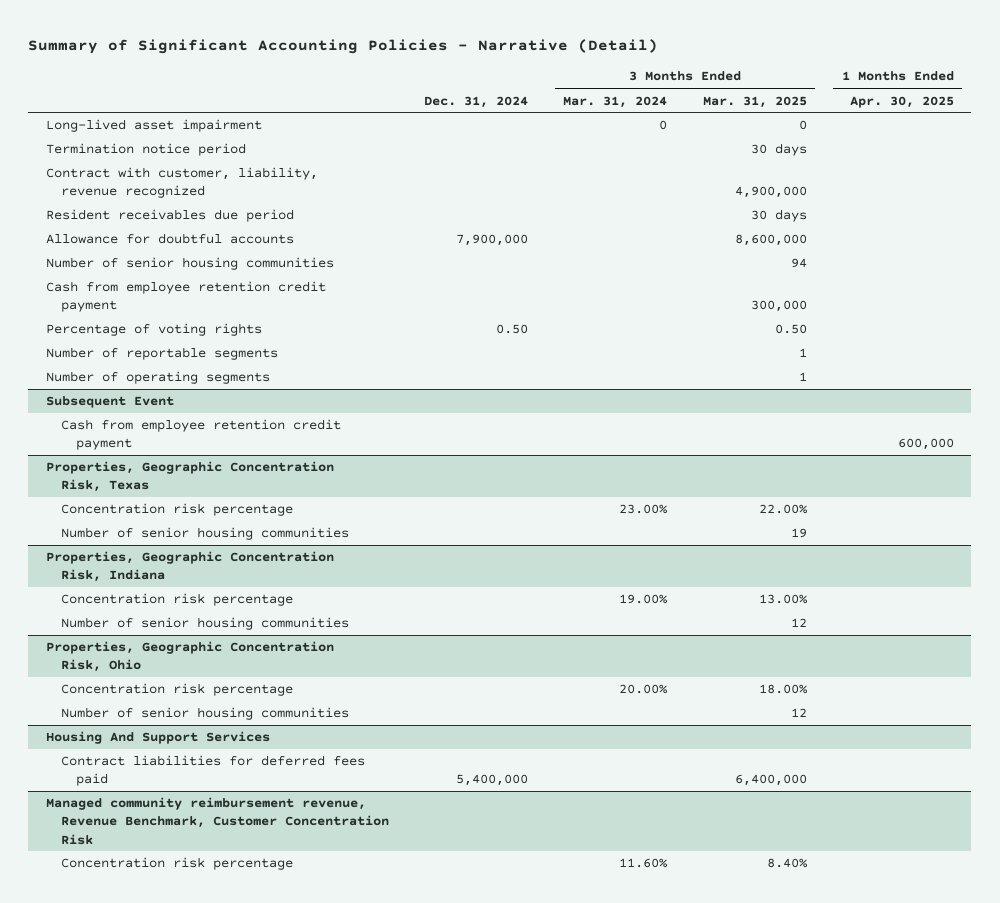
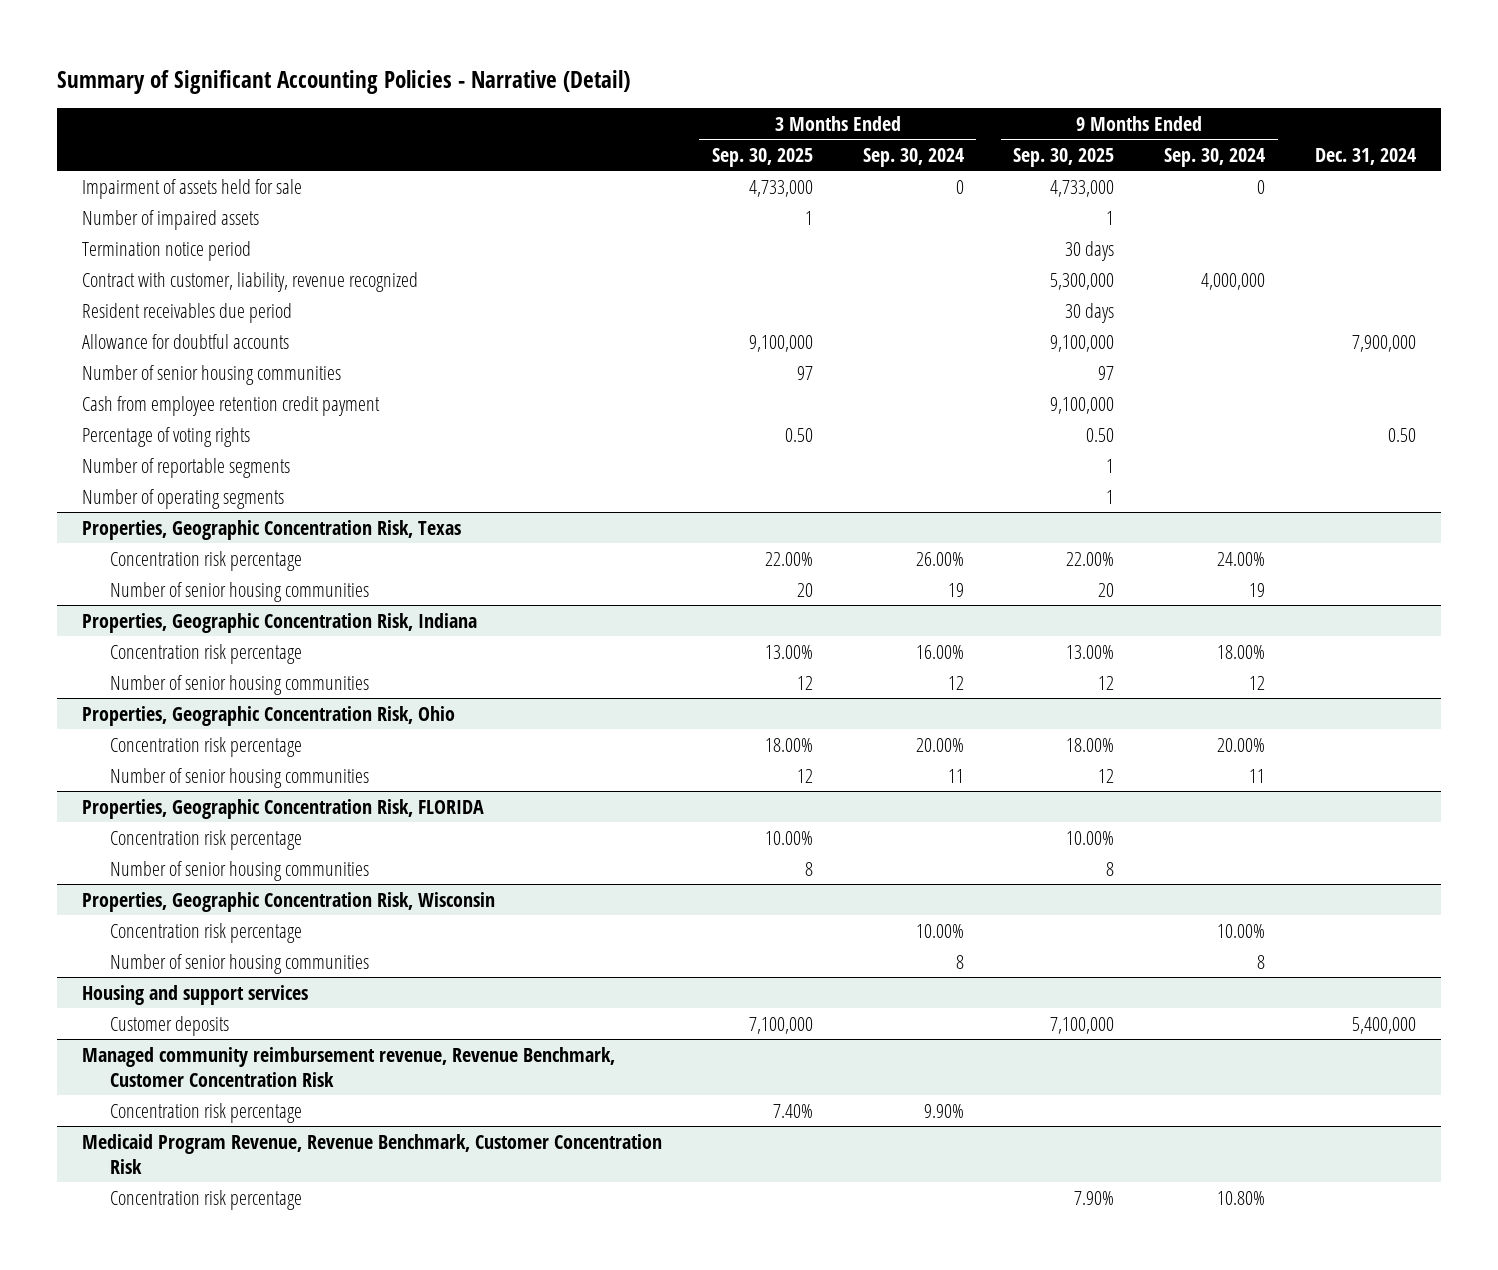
- | Dec. 31, 2024 | 3 Months Ended Mar. 31, 2024 | 3 Months Ended Mar. 31, 2025 | 1 Months Ended Apr. 30, 2025
+ | 3 Months Ended Sep. 30, 2025 | 3 Months Ended Sep. 30, 2024 | 9 Months Ended Sep. 30, 2025 | 9 Months Ended Sep. 30, 2024 | Dec. 31, 2024
- Long-lived asset impairment | | 0 | 0 |
+ Impairment of assets held for sale | 4,733,000 | 0 | 4,733,000 | 0 |
+ Number of impaired assets | 1 | | 1 | |
- Subsequent Event
- Cash from employee retention credit payment | | | | 600,000
- Housing And Support Services
- Contract liabilities for deferred fees paid | 5,400,000 | | 6,400,000 |
+ Properties, Geographic Concentration Risk, FLORIDA
+ Concentration risk percentage | 10.00% | | 10.00% | |
+ Number of senior housing communities | 8 | | 8 | |
+ Properties, Geographic Concentration Risk, Wisconsin
+ Concentration risk percentage | | 10.00% | | 10.00% |
+ Number of senior housing communities | | 8 | | 8 |
+ Housing and support services
+ Customer deposits | 7,100,000 | | 7,100,000 | | 5,400,000
+ Medicaid Program Revenue, Revenue Benchmark, Customer Concentration Risk
+ Concentration risk percentage | | | 7.90% | 10.80% |

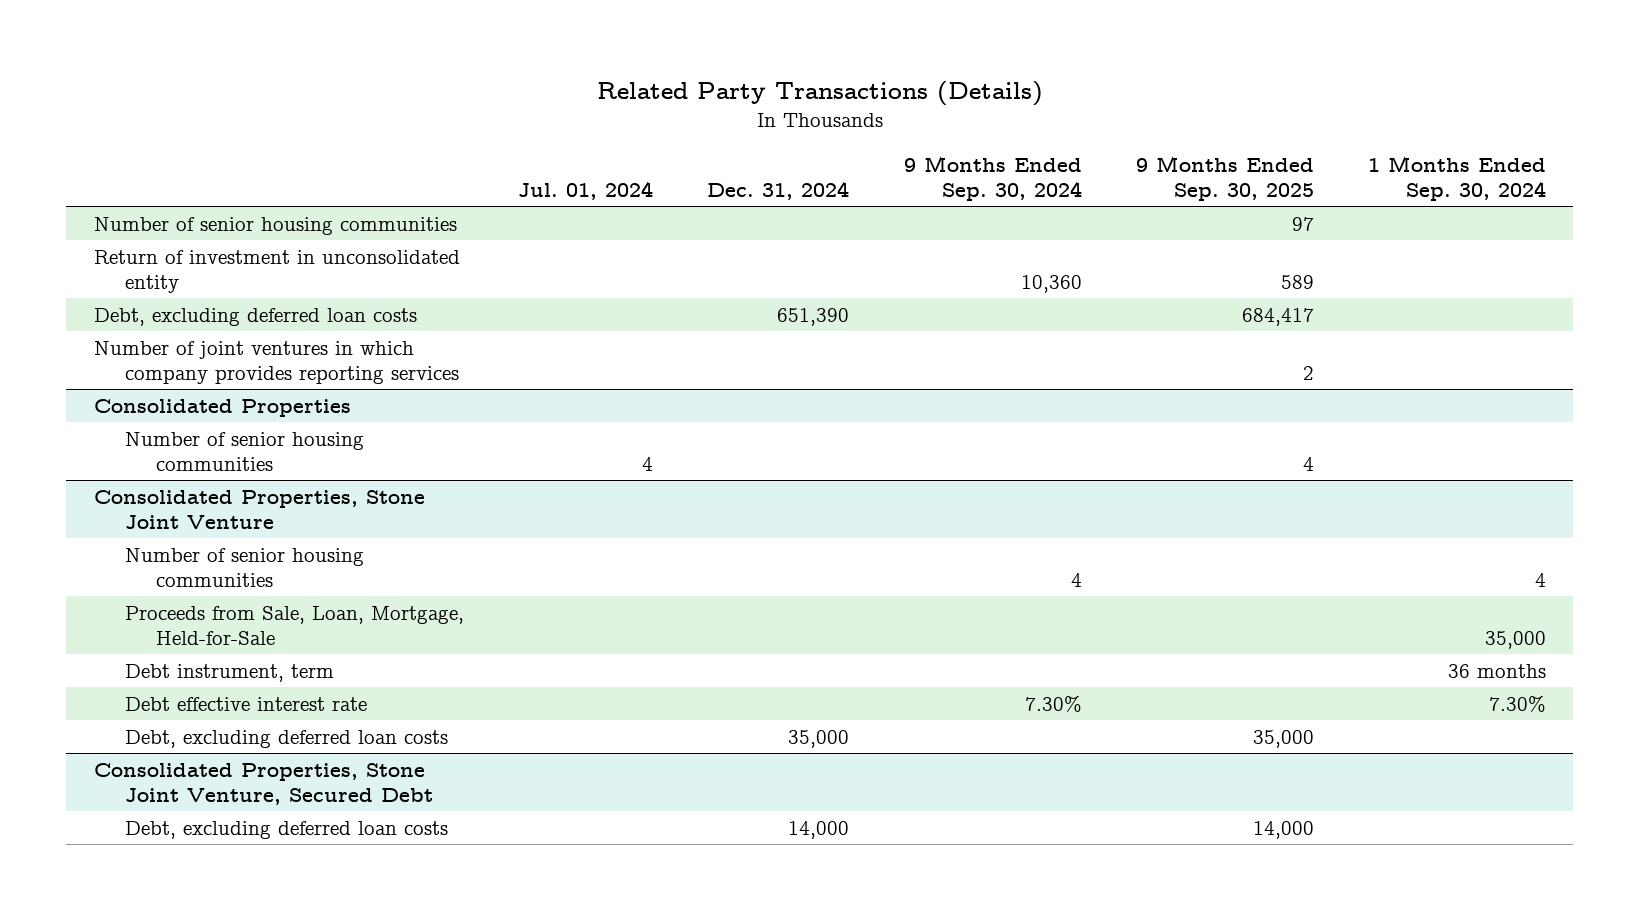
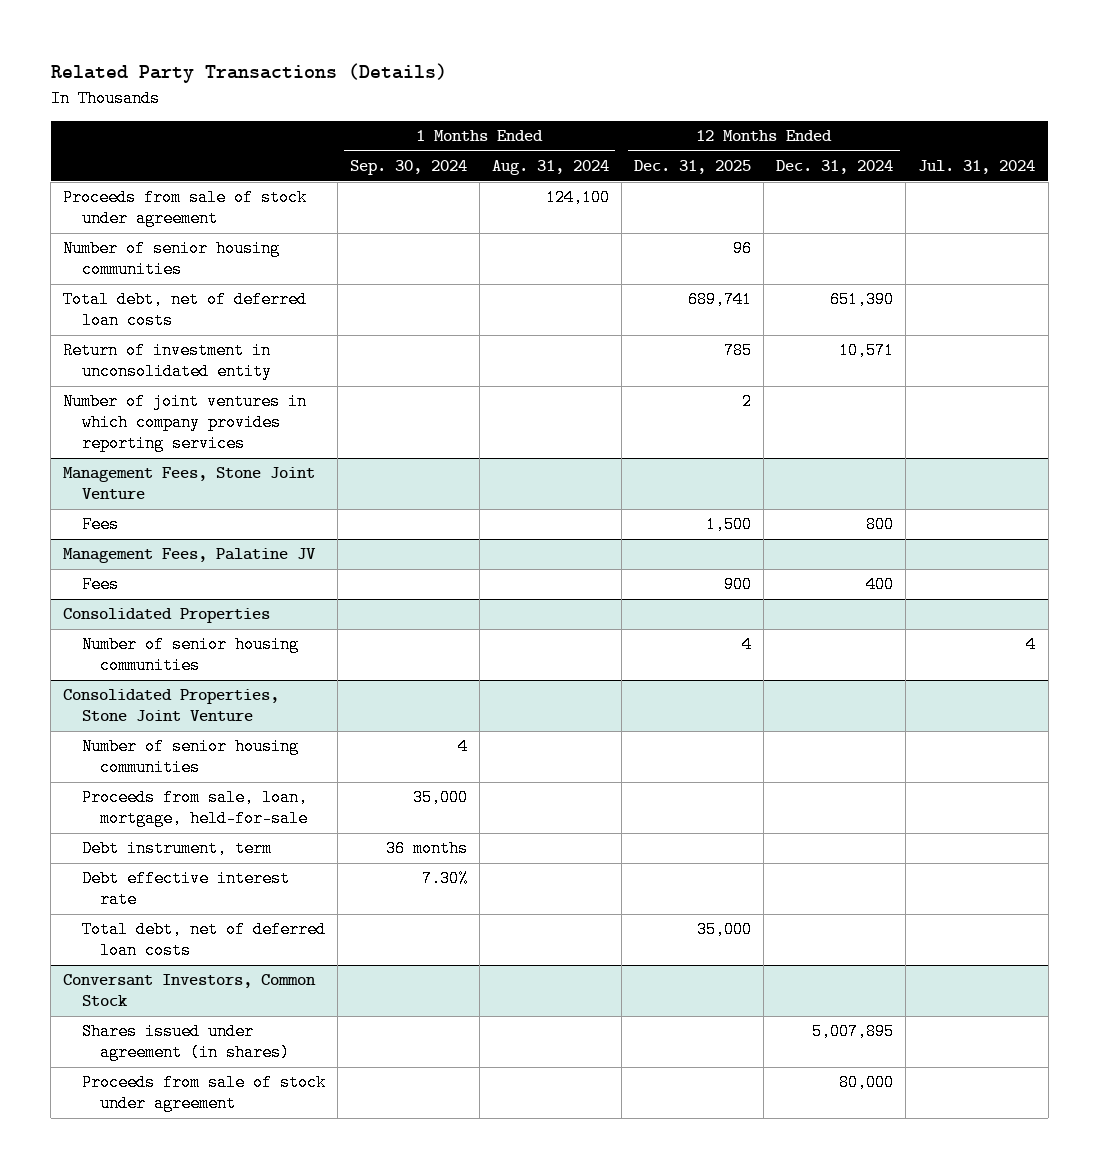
- | Jul. 01, 2024 | Dec. 31, 2024 | 9 Months Ended Sep. 30, 2024 | 9 Months Ended Sep. 30, 2025 | 1 Months Ended Sep. 30, 2024
+ | 1 Months Ended Sep. 30, 2024 | 1 Months Ended Aug. 31, 2024 | 12 Months Ended Dec. 31, 2025 | 12 Months Ended Dec. 31, 2024 | Jul. 31, 2024
+ Proceeds from sale of stock under agreement | | 124,100 | | |
+ Total debt, net of deferred loan costs | | | 689,741 | 651,390 |
- Debt, excluding deferred loan costs | | 651,390 | | 684,417 |
+ Management Fees, Stone Joint Venture
+ Fees | | | 1,500 | 800 |
+ Management Fees, Palatine JV
+ Fees | | | 900 | 400 |
@ Consolidated Properties, Stone Joint Venture
- Proceeds from Sale, Loan, Mortgage, Held-for-Sale | | | | | 35,000
+ Proceeds from sale, loan, mortgage, held-for-sale | 35,000 | | | |
- Debt, excluding deferred loan costs | | 35,000 | | 35,000 |
- Consolidated Properties, Stone Joint Venture, Secured Debt
- Debt, excluding deferred loan costs | | 14,000 | | 14,000 |
@ Consolidated Properties, Stone Joint Venture
+ Total debt, net of deferred loan costs | | | 35,000 | |
+ Conversant Investors, Common Stock
+ Shares issued under agreement (in shares) | | | | 5,007,895 |
+ Proceeds from sale of stock under agreement | | | | 80,000 |

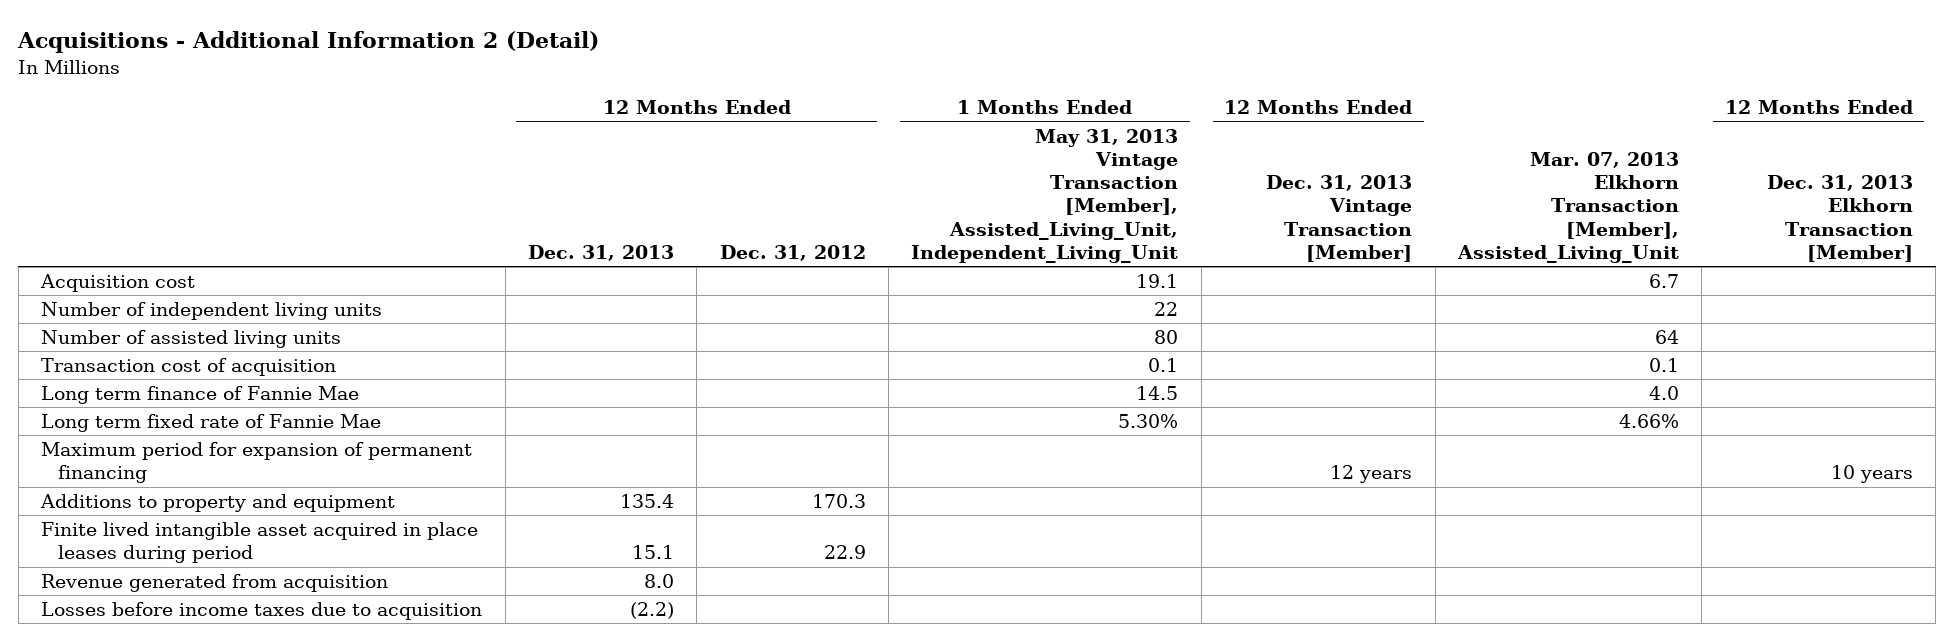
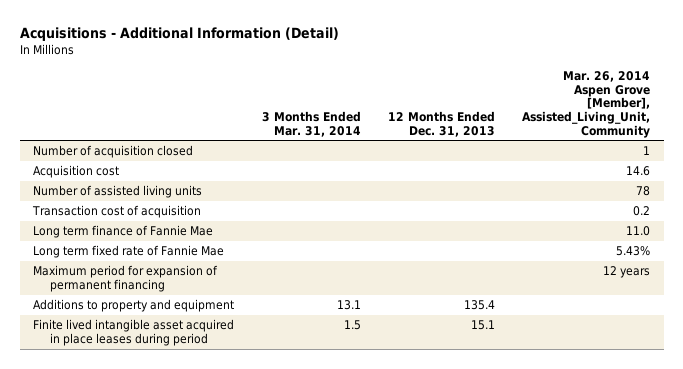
- Acquisitions - Additional Information 2 (Detail)
+ Acquisitions - Additional Information (Detail)
- | 12 Months Ended Dec. 31, 2013 | 12 Months Ended Dec. 31, 2012 | 1 Months Ended May 31, 2013 Vintage Transaction [Member], Assisted_Living_Unit, Independent_Living_Unit | 12 Months Ended Dec. 31, 2013 Vintage Transaction [Member] | Mar. 07, 2013 Elkhorn Transaction [Member], Assisted_Living_Unit | 12 Months Ended Dec. 31, 2013 Elkhorn Transaction [Member]
+ | 3 Months Ended Mar. 31, 2014 | 12 Months Ended Dec. 31, 2013 | Mar. 26, 2014 Aspen Grove [Member], Assisted_Living_Unit, Community
+ Number of acquisition closed | | | 1
- Number of independent living units | | | 22 | | |
- Revenue generated from acquisition | 8.0 | | | | |
- Losses before income taxes due to acquisition | (2.2) | | | | |

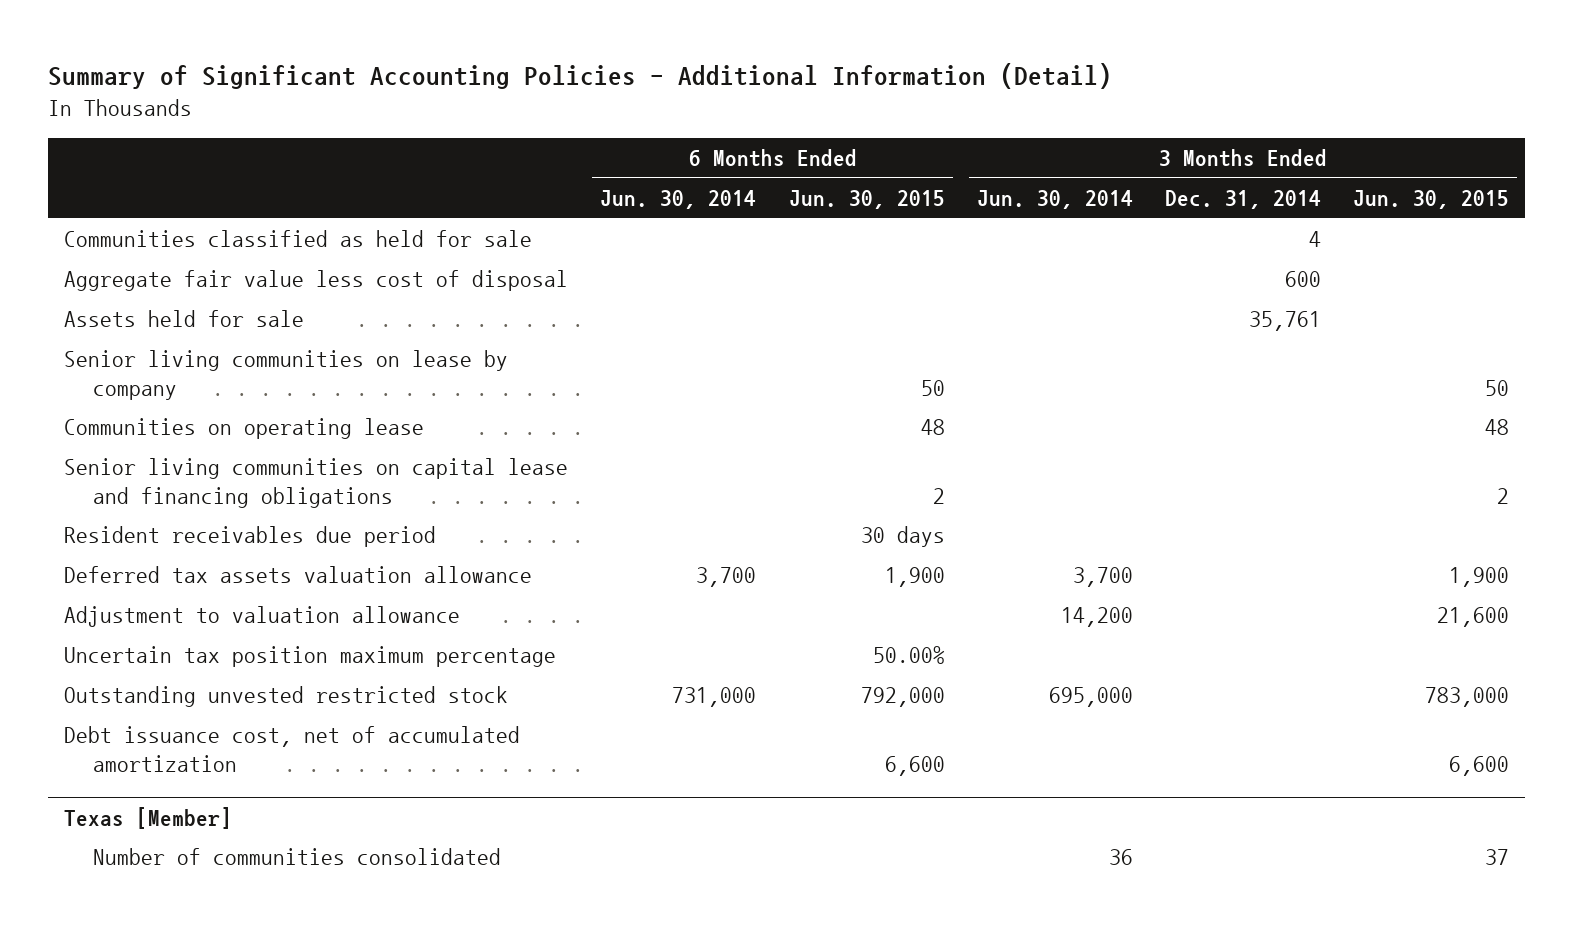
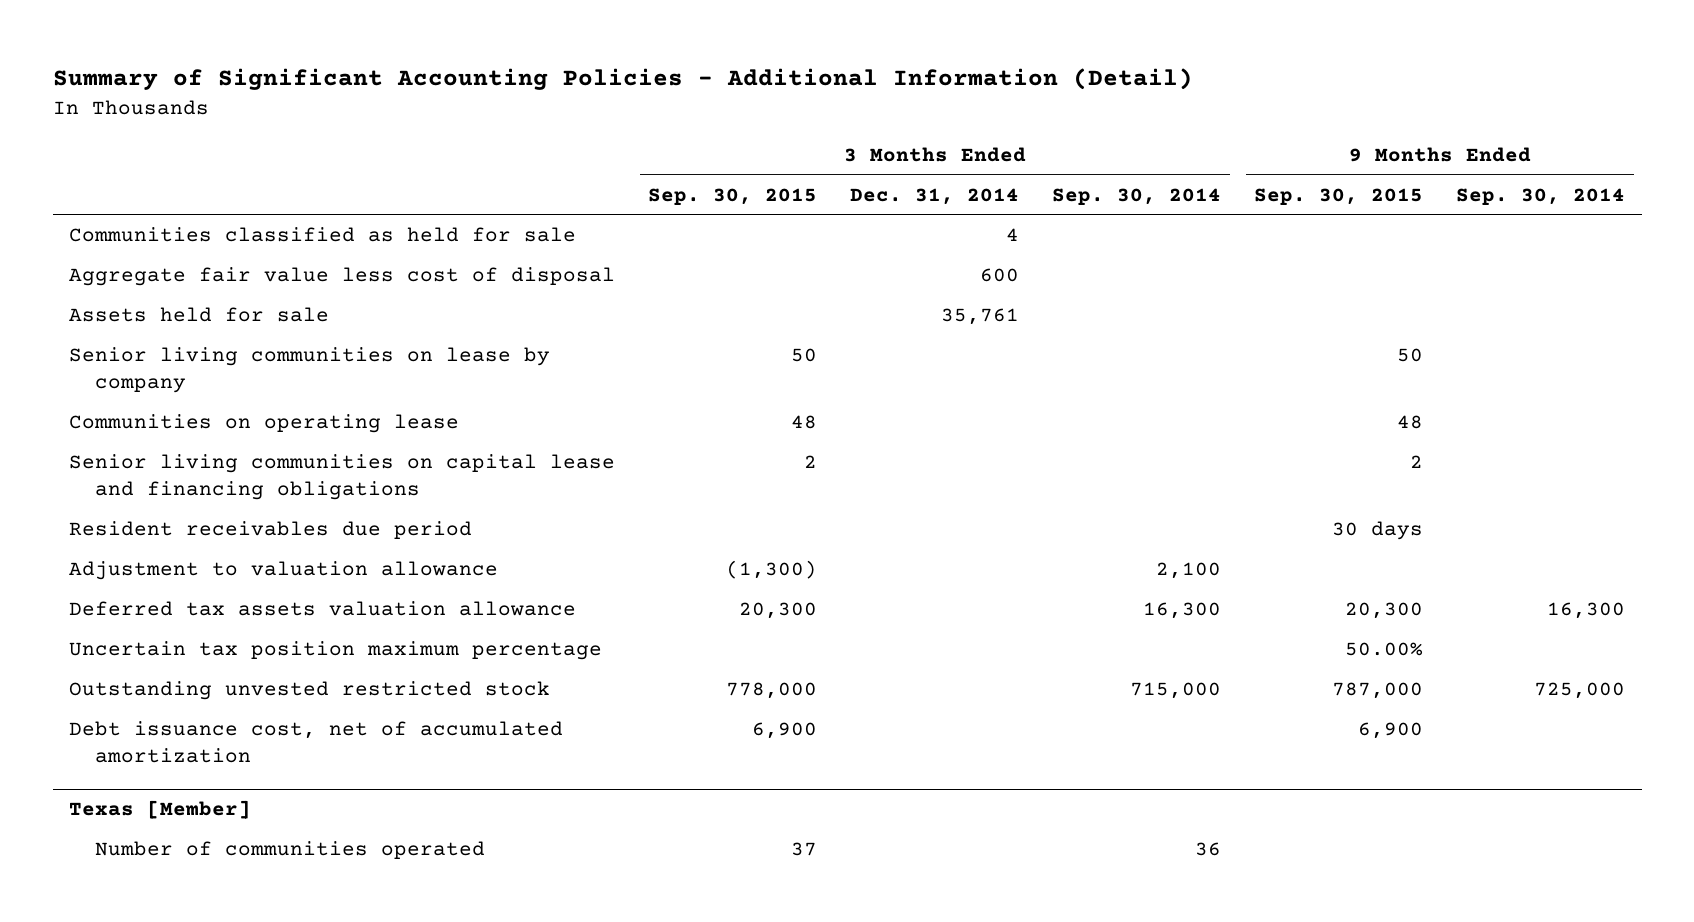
- | 6 Months Ended Jun. 30, 2014 | 6 Months Ended Jun. 30, 2015 | 3 Months Ended Jun. 30, 2014 | 3 Months Ended Dec. 31, 2014 | 3 Months Ended Jun. 30, 2015
+ | 3 Months Ended Sep. 30, 2015 | 3 Months Ended Dec. 31, 2014 | 3 Months Ended Sep. 30, 2014 | 9 Months Ended Sep. 30, 2015 | 9 Months Ended Sep. 30, 2014
moved down: Deferred tax assets valuation allowance | 20,300 | | 16,300 | 20,300 | 16,300
@ Texas [Member]
- Number of communities consolidated | | | 36 | | 37
+ Number of communities operated | 37 | | 36 | |

